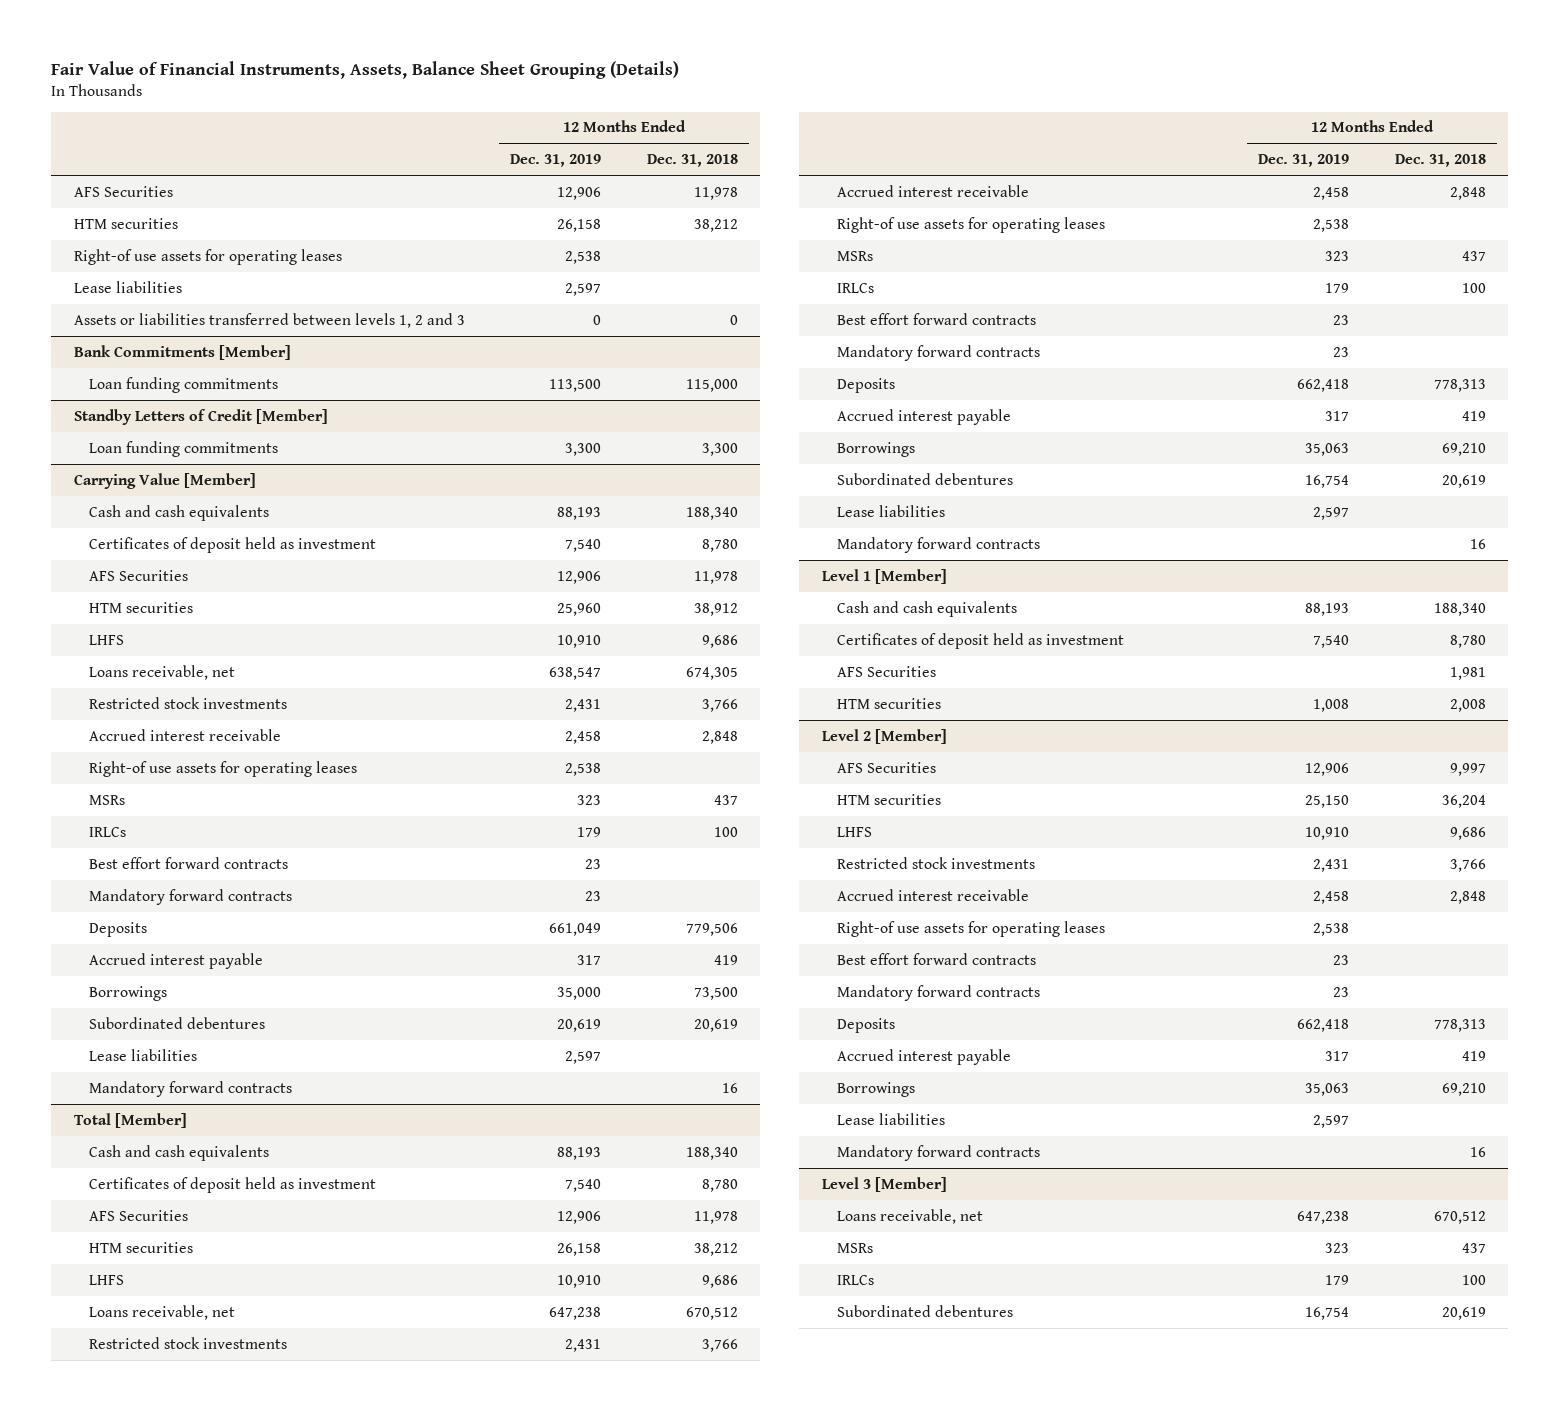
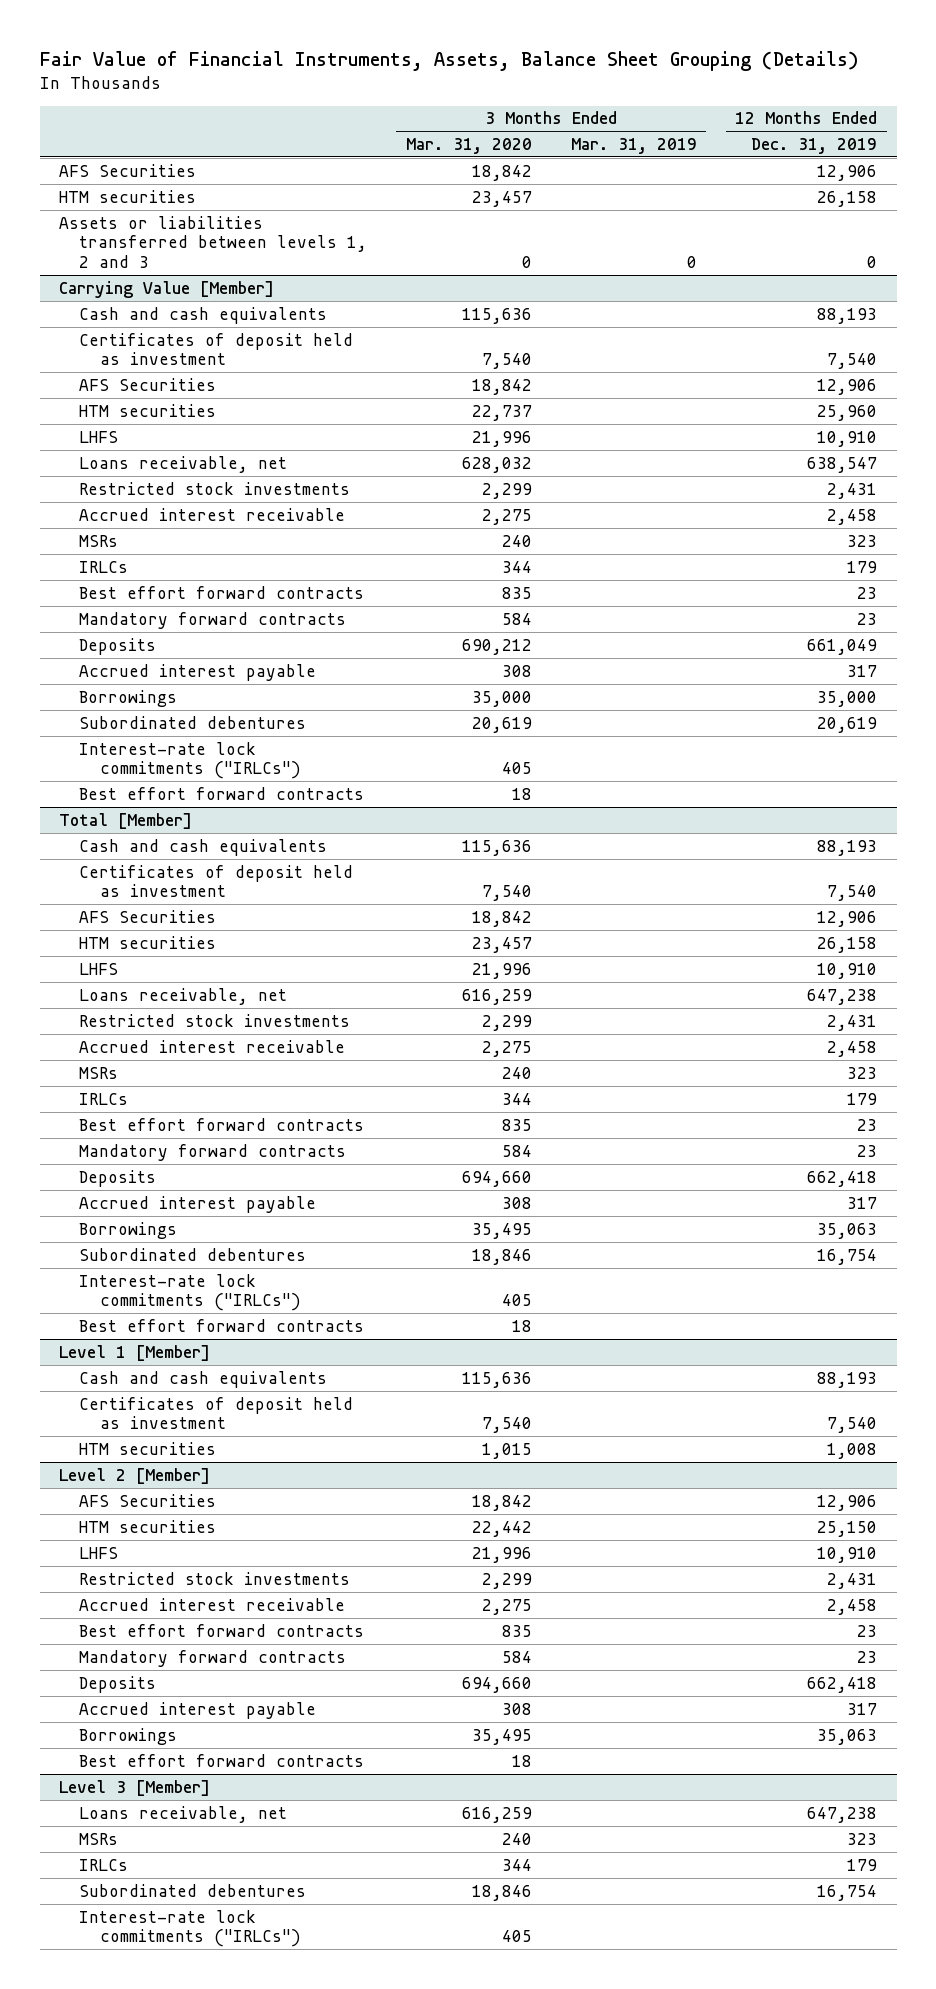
- | 12 Months Ended Dec. 31, 2019 | 12 Months Ended Dec. 31, 2018
+ | 3 Months Ended Mar. 31, 2020 | 3 Months Ended Mar. 31, 2019 | 12 Months Ended Dec. 31, 2019
- Right-of use assets for operating leases | 2,538 |
- Lease liabilities | 2,597 |
- Bank Commitments [Member]
- Loan funding commitments | 113,500 | 115,000
- Standby Letters of Credit [Member]
- Loan funding commitments | 3,300 | 3,300
@ Carrying Value [Member]
- Right-of use assets for operating leases | 2,538 |
- Lease liabilities | 2,597 |
- Mandatory forward contracts | | 16
+ Interest-rate lock commitments ("IRLCs") | 405 | |
+ Best effort forward contracts | 18 | |
@ Total [Member]
- Right-of use assets for operating leases | 2,538 |
- Lease liabilities | 2,597 |
- Mandatory forward contracts | | 16
+ Interest-rate lock commitments ("IRLCs") | 405 | |
+ Best effort forward contracts | 18 | |
@ Level 1 [Member]
- AFS Securities | | 1,981
@ Level 2 [Member]
- Right-of use assets for operating leases | 2,538 |
- Lease liabilities | 2,597 |
- Mandatory forward contracts | | 16
+ Best effort forward contracts | 18 | |
@ Level 3 [Member]
+ Interest-rate lock commitments ("IRLCs") | 405 | |

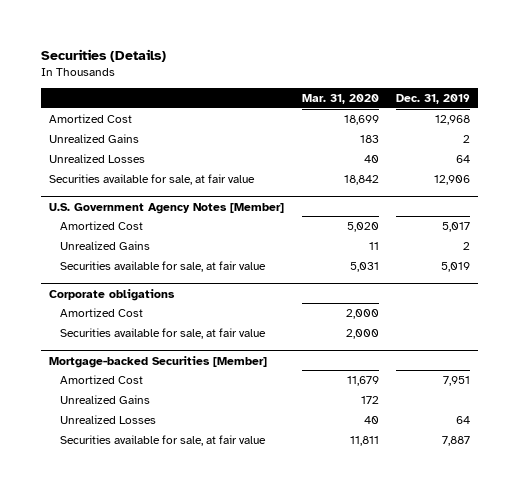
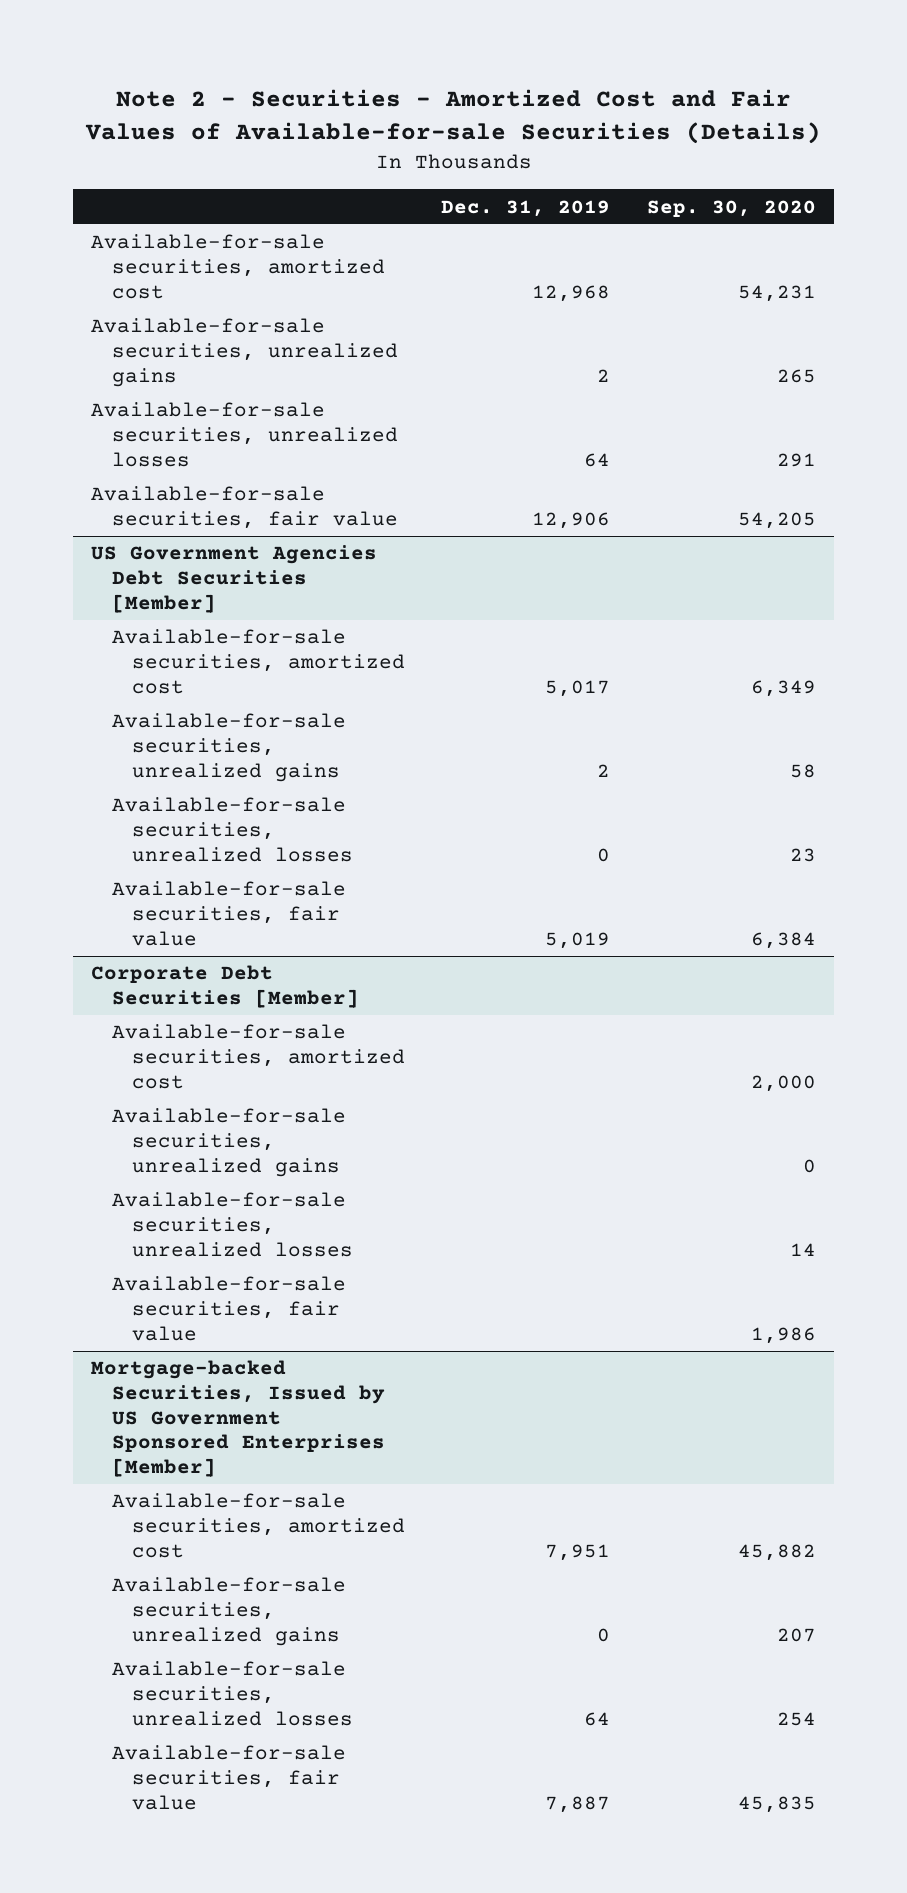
- Securities (Details)
+ Note 2 - Securities - Amortized Cost and Fair Values of Available-for-sale Securities (Details)
- | Mar. 31, 2020 | Dec. 31, 2019
+ | Dec. 31, 2019 | Sep. 30, 2020
- Amortized Cost | 18,699 | 12,968
- Unrealized Gains | 183 | 2
- Unrealized Losses | 40 | 64
- Securities available for sale, at fair value | 18,842 | 12,906
- U.S. Government Agency Notes [Member]
- Amortized Cost | 5,020 | 5,017
- Unrealized Gains | 11 | 2
- Securities available for sale, at fair value | 5,031 | 5,019
- Corporate obligations
- Amortized Cost | 2,000 |
- Securities available for sale, at fair value | 2,000 |
- Mortgage-backed Securities [Member]
- Amortized Cost | 11,679 | 7,951
- Unrealized Gains | 172 |
- Unrealized Losses | 40 | 64
- Securities available for sale, at fair value | 11,811 | 7,887
+ Available-for-sale securities, amortized cost | 12,968 | 54,231
+ Available-for-sale securities, unrealized gains | 2 | 265
+ Available-for-sale securities, unrealized losses | 64 | 291
+ Available-for-sale securities, fair value | 12,906 | 54,205
+ US Government Agencies Debt Securities [Member]
+ Available-for-sale securities, amortized cost | 5,017 | 6,349
+ Available-for-sale securities, unrealized gains | 2 | 58
+ Available-for-sale securities, unrealized losses | 0 | 23
+ Available-for-sale securities, fair value | 5,019 | 6,384
+ Corporate Debt Securities [Member]
+ Available-for-sale securities, amortized cost | | 2,000
+ Available-for-sale securities, unrealized gains | | 0
+ Available-for-sale securities, unrealized losses | | 14
+ Available-for-sale securities, fair value | | 1,986
+ Mortgage-backed Securities, Issued by US Government Sponsored Enterprises [Member]
+ Available-for-sale securities, amortized cost | 7,951 | 45,882
+ Available-for-sale securities, unrealized gains | 0 | 207
+ Available-for-sale securities, unrealized losses | 64 | 254
+ Available-for-sale securities, fair value | 7,887 | 45,835

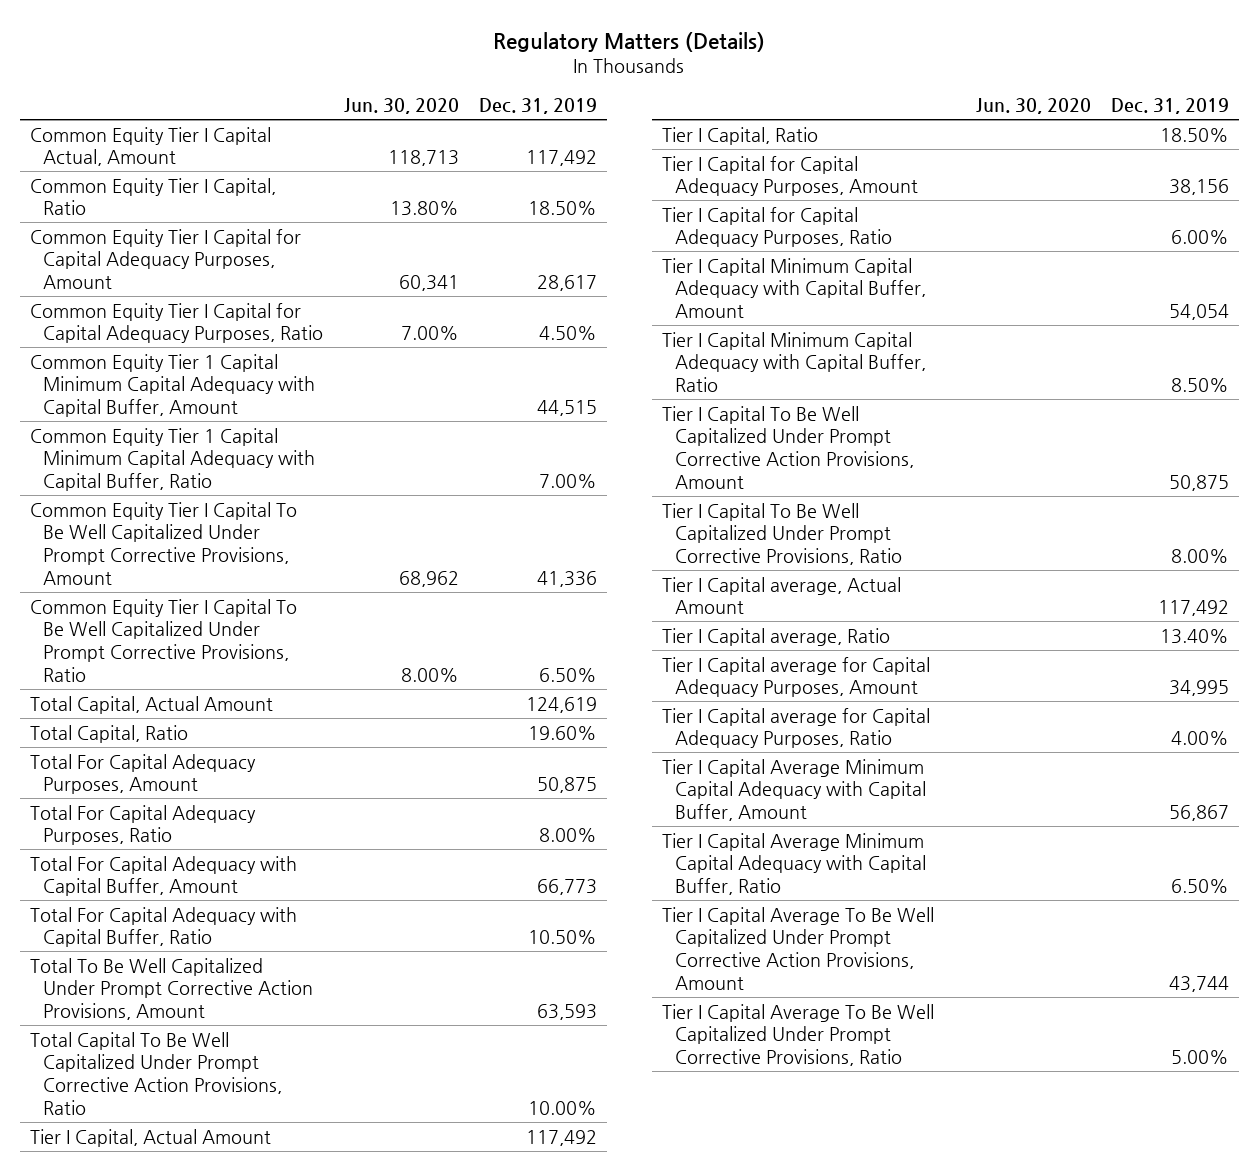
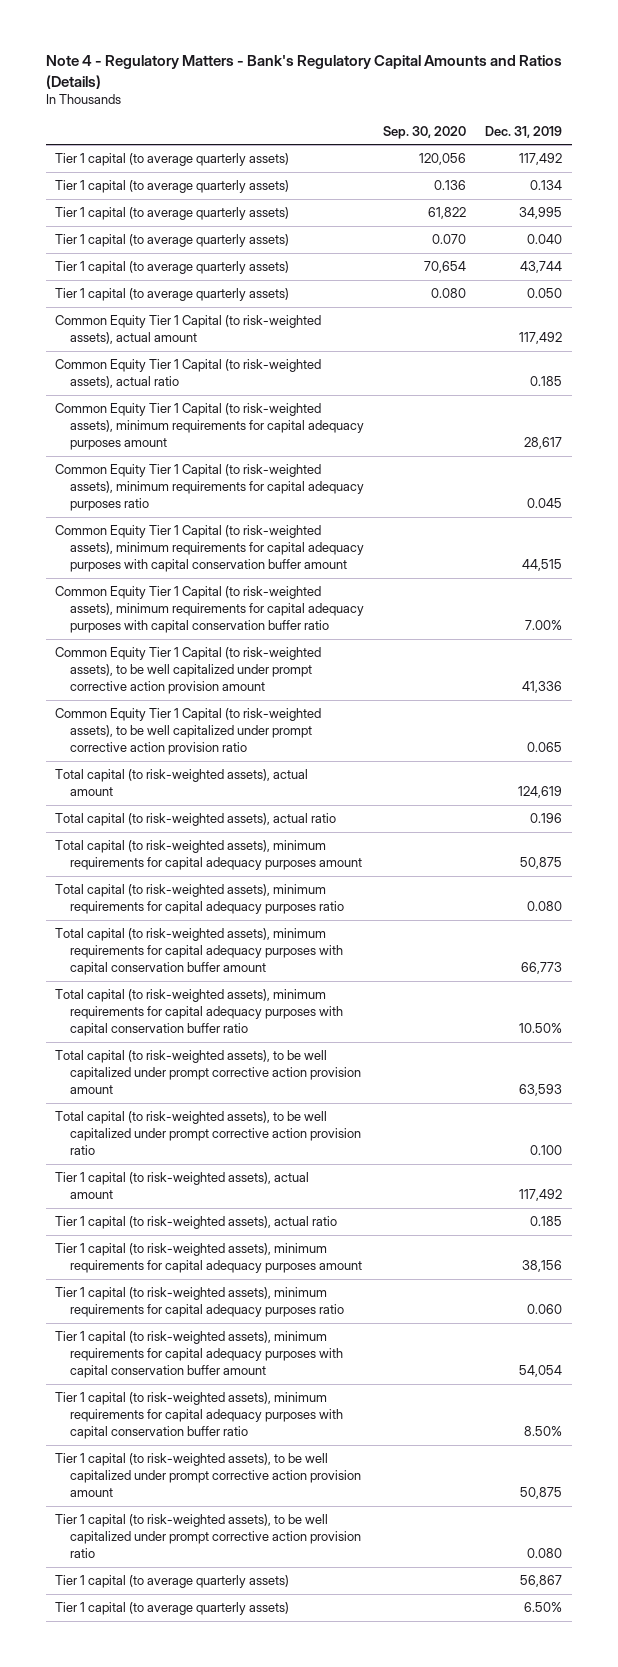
- Regulatory Matters (Details)
+ Note 4 - Regulatory Matters - Bank's Regulatory Capital Amounts and Ratios (Details)
- | Jun. 30, 2020 | Dec. 31, 2019
+ | Sep. 30, 2020 | Dec. 31, 2019
- Common Equity Tier I Capital Actual, Amount | 118,713 | 117,492
- Common Equity Tier I Capital, Ratio | 13.80% | 18.50%
- Common Equity Tier I Capital for Capital Adequacy Purposes, Amount | 60,341 | 28,617
- Common Equity Tier I Capital for Capital Adequacy Purposes, Ratio | 7.00% | 4.50%
- Common Equity Tier 1 Capital Minimum Capital Adequacy with Capital Buffer, Amount | | 44,515
- Common Equity Tier 1 Capital Minimum Capital Adequacy with Capital Buffer, Ratio | | 7.00%
- Common Equity Tier I Capital To Be Well Capitalized Under Prompt Corrective Provisions, Amount | 68,962 | 41,336
- Common Equity Tier I Capital To Be Well Capitalized Under Prompt Corrective Provisions, Ratio | 8.00% | 6.50%
- Total Capital, Actual Amount | | 124,619
- Total Capital, Ratio | | 19.60%
- Total For Capital Adequacy Purposes, Amount | | 50,875
- Total For Capital Adequacy Purposes, Ratio | | 8.00%
- Total For Capital Adequacy with Capital Buffer, Amount | | 66,773
- Total For Capital Adequacy with Capital Buffer, Ratio | | 10.50%
- Total To Be Well Capitalized Under Prompt Corrective Action Provisions, Amount | | 63,593
- Total Capital To Be Well Capitalized Under Prompt Corrective Action Provisions, Ratio | | 10.00%
- Tier I Capital, Actual Amount | | 117,492
- Tier I Capital, Ratio | | 18.50%
- Tier I Capital for Capital Adequacy Purposes, Amount | | 38,156
- Tier I Capital for Capital Adequacy Purposes, Ratio | | 6.00%
- Tier I Capital Minimum Capital Adequacy with Capital Buffer, Amount | | 54,054
- Tier I Capital Minimum Capital Adequacy with Capital Buffer, Ratio | | 8.50%
- Tier I Capital To Be Well Capitalized Under Prompt Corrective Action Provisions, Amount | | 50,875
- Tier I Capital To Be Well Capitalized Under Prompt Corrective Provisions, Ratio | | 8.00%
- Tier I Capital average, Actual Amount | | 117,492
- Tier I Capital average, Ratio | | 13.40%
- Tier I Capital average for Capital Adequacy Purposes, Amount | | 34,995
- Tier I Capital average for Capital Adequacy Purposes, Ratio | | 4.00%
- Tier I Capital Average Minimum Capital Adequacy with Capital Buffer, Amount | | 56,867
- Tier I Capital Average Minimum Capital Adequacy with Capital Buffer, Ratio | | 6.50%
- Tier I Capital Average To Be Well Capitalized Under Prompt Corrective Action Provisions, Amount | | 43,744
- Tier I Capital Average To Be Well Capitalized Under Prompt Corrective Provisions, Ratio | | 5.00%
+ Tier 1 capital (to average quarterly assets) | 120,056 | 117,492
+ Tier 1 capital (to average quarterly assets) | 0.136 | 0.134
+ Tier 1 capital (to average quarterly assets) | 61,822 | 34,995
+ Tier 1 capital (to average quarterly assets) | 0.070 | 0.040
+ Tier 1 capital (to average quarterly assets) | 70,654 | 43,744
+ Tier 1 capital (to average quarterly assets) | 0.080 | 0.050
+ Common Equity Tier 1 Capital (to risk-weighted assets), actual amount | | 117,492
+ Common Equity Tier 1 Capital (to risk-weighted assets), actual ratio | | 0.185
+ Common Equity Tier 1 Capital (to risk-weighted assets), minimum requirements for capital adequacy purposes amount | | 28,617
+ Common Equity Tier 1 Capital (to risk-weighted assets), minimum requirements for capital adequacy purposes ratio | | 0.045
+ Common Equity Tier 1 Capital (to risk-weighted assets), minimum requirements for capital adequacy purposes with capital conservation buffer amount | | 44,515
+ Common Equity Tier 1 Capital (to risk-weighted assets), minimum requirements for capital adequacy purposes with capital conservation buffer ratio | | 7.00%
+ Common Equity Tier 1 Capital (to risk-weighted assets), to be well capitalized under prompt corrective action provision amount | | 41,336
+ Common Equity Tier 1 Capital (to risk-weighted assets), to be well capitalized under prompt corrective action provision ratio | | 0.065
+ Total capital (to risk-weighted assets), actual amount | | 124,619
+ Total capital (to risk-weighted assets), actual ratio | | 0.196
+ Total capital (to risk-weighted assets), minimum requirements for capital adequacy purposes amount | | 50,875
+ Total capital (to risk-weighted assets), minimum requirements for capital adequacy purposes ratio | | 0.080
+ Total capital (to risk-weighted assets), minimum requirements for capital adequacy purposes with capital conservation buffer amount | | 66,773
+ Total capital (to risk-weighted assets), minimum requirements for capital adequacy purposes with capital conservation buffer ratio | | 10.50%
+ Total capital (to risk-weighted assets), to be well capitalized under prompt corrective action provision amount | | 63,593
+ Total capital (to risk-weighted assets), to be well capitalized under prompt corrective action provision ratio | | 0.100
+ Tier 1 capital (to risk-weighted assets), actual amount | | 117,492
+ Tier 1 capital (to risk-weighted assets), actual ratio | | 0.185
+ Tier 1 capital (to risk-weighted assets), minimum requirements for capital adequacy purposes amount | | 38,156
+ Tier 1 capital (to risk-weighted assets), minimum requirements for capital adequacy purposes ratio | | 0.060
+ Tier 1 capital (to risk-weighted assets), minimum requirements for capital adequacy purposes with capital conservation buffer amount | | 54,054
+ Tier 1 capital (to risk-weighted assets), minimum requirements for capital adequacy purposes with capital conservation buffer ratio | | 8.50%
+ Tier 1 capital (to risk-weighted assets), to be well capitalized under prompt corrective action provision amount | | 50,875
+ Tier 1 capital (to risk-weighted assets), to be well capitalized under prompt corrective action provision ratio | | 0.080
+ Tier 1 capital (to average quarterly assets) | | 56,867
+ Tier 1 capital (to average quarterly assets) | | 6.50%

